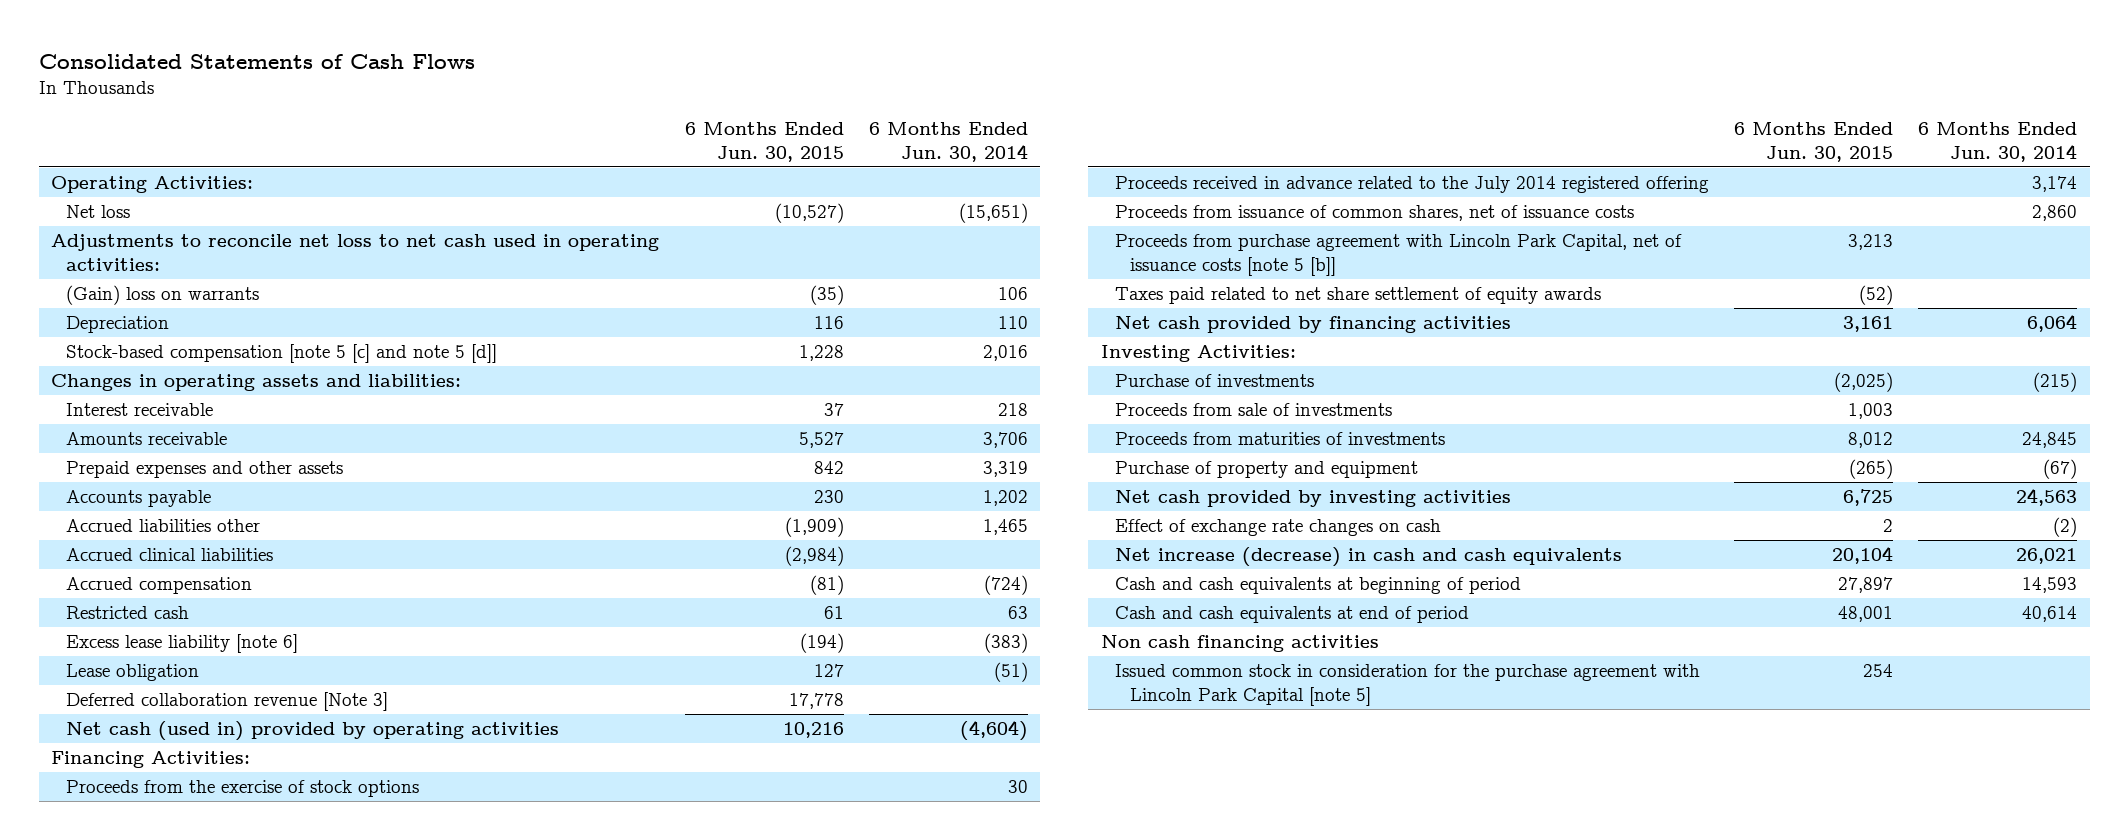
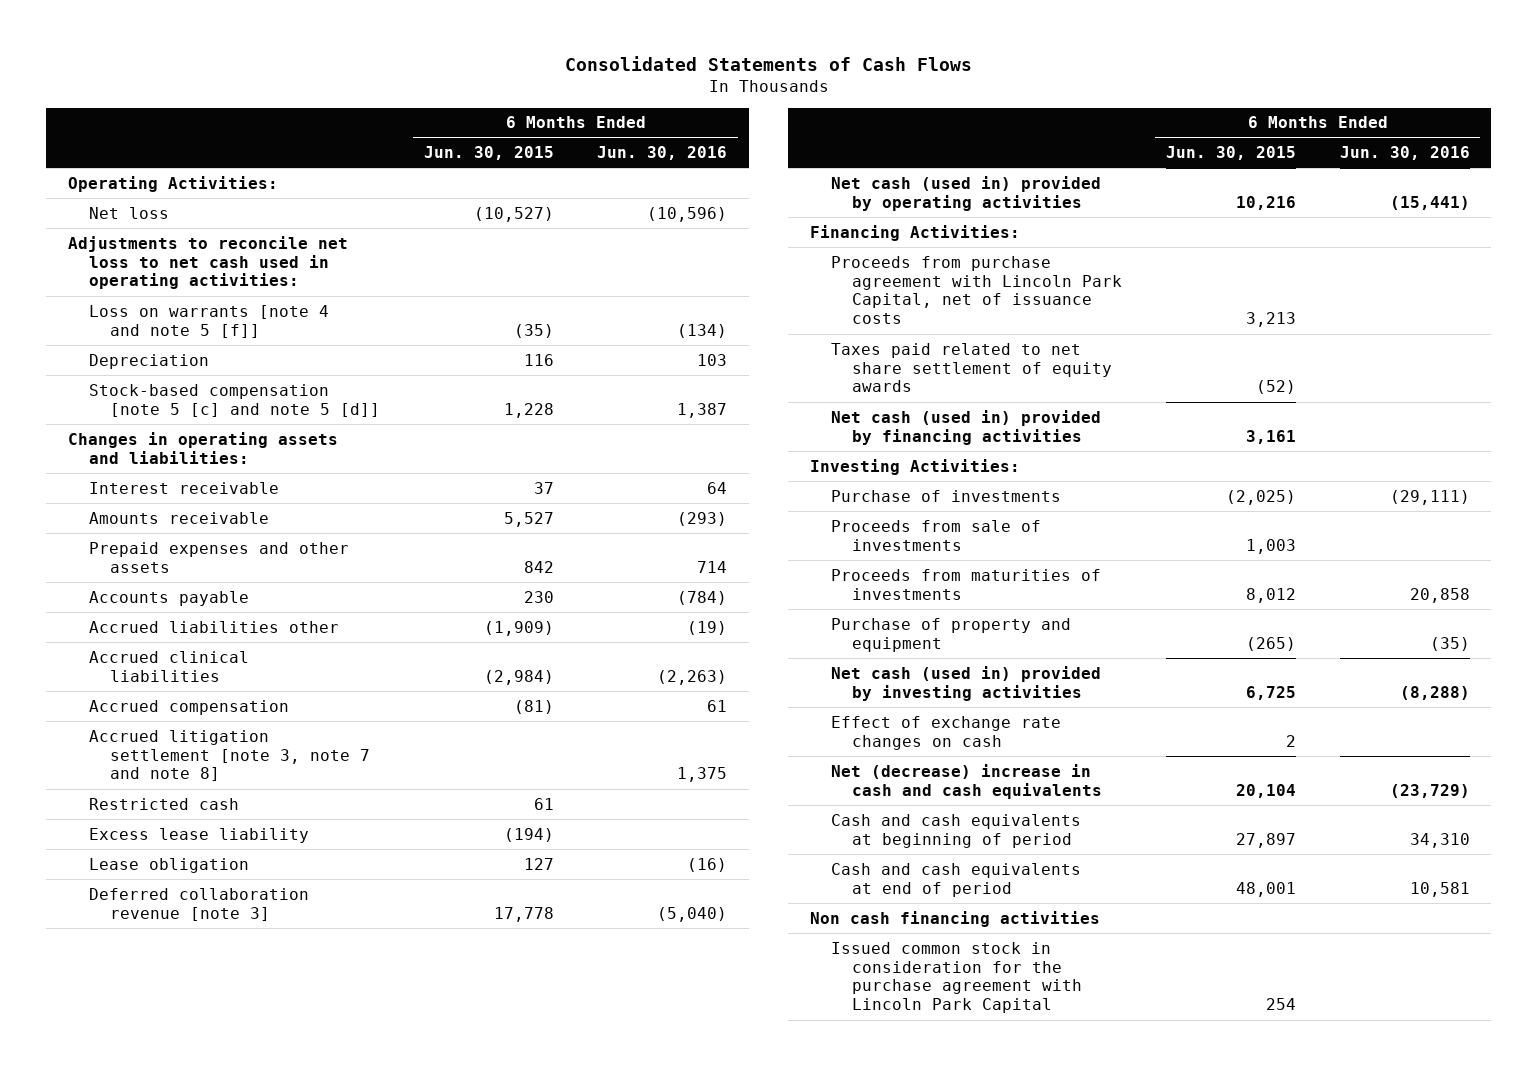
- | 6 Months Ended Jun. 30, 2015 | 6 Months Ended Jun. 30, 2014
+ | 6 Months Ended Jun. 30, 2015 | 6 Months Ended Jun. 30, 2016
- (Gain) loss on warrants | (35) | 106
+ Loss on warrants [note 4 and note 5 [f]] | (35) | (134)
+ Accrued litigation settlement [note 3, note 7 and note 8] | | 1,375
- Excess lease liability [note 6] | (194) | (383)
+ Excess lease liability | (194) |
- Deferred collaboration revenue [Note 3] | 17,778 |
+ Deferred collaboration revenue [note 3] | 17,778 | (5,040)
- Proceeds from the exercise of stock options | | 30
- Proceeds received in advance related to the July 2014 registered offering | | 3,174
- Proceeds from issuance of common shares, net of issuance costs | | 2,860
- Proceeds from purchase agreement with Lincoln Park Capital, net of issuance costs [note 5 [b]] | 3,213 |
+ Proceeds from purchase agreement with Lincoln Park Capital, net of issuance costs | 3,213 |
- Net cash provided by financing activities | 3,161 | 6,064
+ Net cash (used in) provided by financing activities | 3,161 |
- Net cash provided by investing activities | 6,725 | 24,563
+ Net cash (used in) provided by investing activities | 6,725 | (8,288)
- Net increase (decrease) in cash and cash equivalents | 20,104 | 26,021
+ Net (decrease) increase in cash and cash equivalents | 20,104 | (23,729)
- Issued common stock in consideration for the purchase agreement with Lincoln Park Capital [note 5] | 254 |
+ Issued common stock in consideration for the purchase agreement with Lincoln Park Capital | 254 |

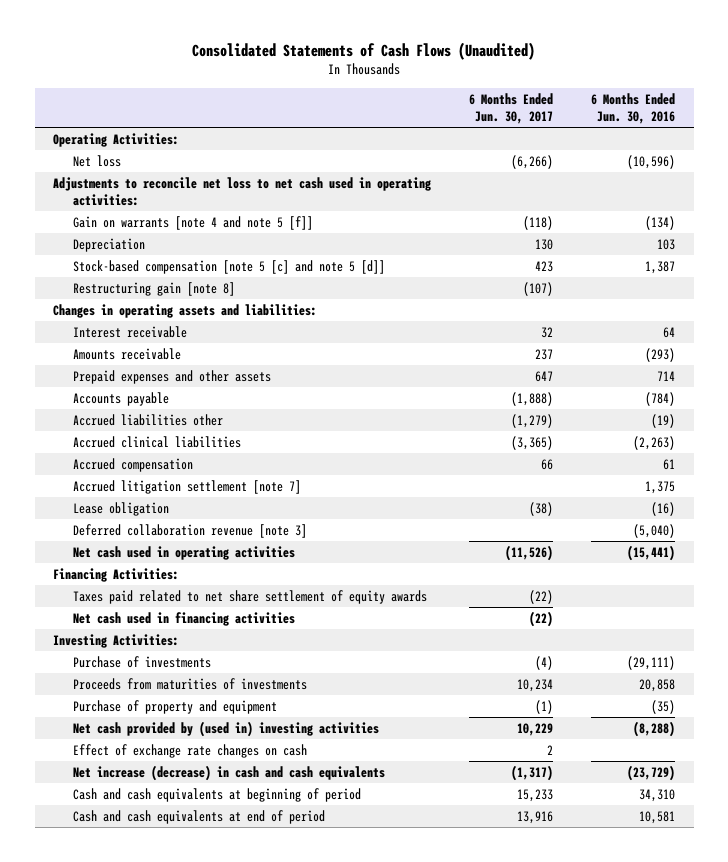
- Consolidated Statements of Cash Flows
+ Consolidated Statements of Cash Flows (Unaudited)
- | 6 Months Ended Jun. 30, 2015 | 6 Months Ended Jun. 30, 2016
+ | 6 Months Ended Jun. 30, 2017 | 6 Months Ended Jun. 30, 2016
- Loss on warrants [note 4 and note 5 [f]] | (35) | (134)
+ Gain on warrants [note 4 and note 5 [f]] | (118) | (134)
+ Restructuring gain [note 8] | (107) |
- Accrued litigation settlement [note 3, note 7 and note 8] | | 1,375
- Restricted cash | 61 |
- Excess lease liability | (194) |
+ Accrued litigation settlement [note 7] | | 1,375
- Net cash (used in) provided by operating activities | 10,216 | (15,441)
+ Net cash used in operating activities | (11,526) | (15,441)
- Proceeds from purchase agreement with Lincoln Park Capital, net of issuance costs | 3,213 |
- Net cash (used in) provided by financing activities | 3,161 |
+ Net cash used in financing activities | (22) |
- Proceeds from sale of investments | 1,003 |
- Net cash (used in) provided by investing activities | 6,725 | (8,288)
+ Net cash provided by (used in) investing activities | 10,229 | (8,288)
- Net (decrease) increase in cash and cash equivalents | 20,104 | (23,729)
+ Net increase (decrease) in cash and cash equivalents | (1,317) | (23,729)
- Non cash financing activities
- Issued common stock in consideration for the purchase agreement with Lincoln Park Capital | 254 |

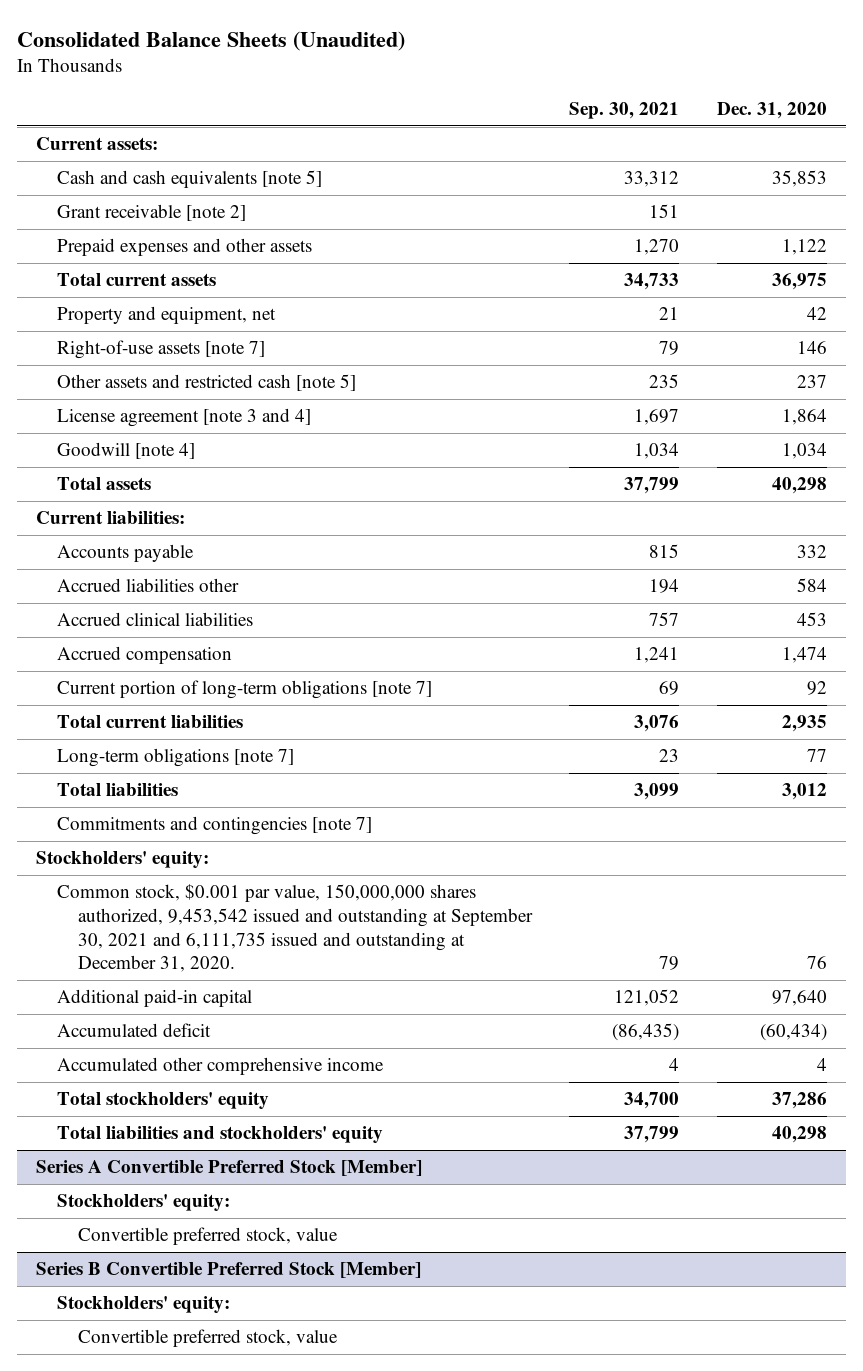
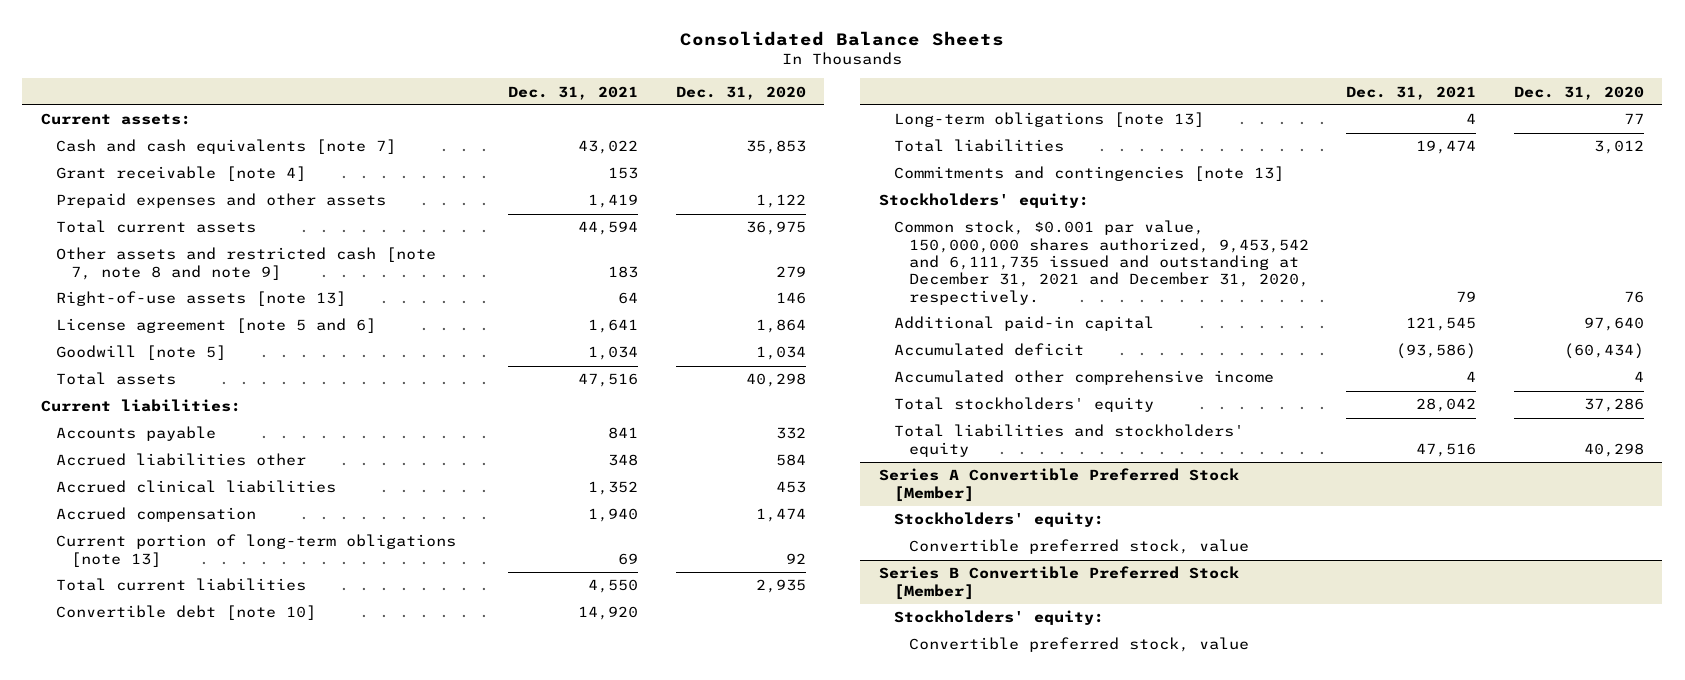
- Consolidated Balance Sheets (Unaudited)
+ Consolidated Balance Sheets
- | Sep. 30, 2021 | Dec. 31, 2020
+ | Dec. 31, 2021 | Dec. 31, 2020
- Cash and cash equivalents [note 5] | 33,312 | 35,853
- Grant receivable [note 2] | 151 |
+ Cash and cash equivalents [note 7] | 43,022 | 35,853
+ Grant receivable [note 4] | 153 |
- Property and equipment, net | 21 | 42
- Right-of-use assets [note 7] | 79 | 146
- Other assets and restricted cash [note 5] | 235 | 237
- License agreement [note 3 and 4] | 1,697 | 1,864
- Goodwill [note 4] | 1,034 | 1,034
+ Other assets and restricted cash [note 7, note 8 and note 9] | 183 | 279
+ Right-of-use assets [note 13] | 64 | 146
+ License agreement [note 5 and 6] | 1,641 | 1,864
+ Goodwill [note 5] | 1,034 | 1,034
- Current portion of long-term obligations [note 7] | 69 | 92
+ Current portion of long-term obligations [note 13] | 69 | 92
- Long-term obligations [note 7] | 23 | 77
+ Convertible debt [note 10] | 14,920 |
+ Long-term obligations [note 13] | 4 | 77
- Commitments and contingencies [note 7]
+ Commitments and contingencies [note 13]
- Common stock, $0.001 par value, 150,000,000 shares authorized, 9,453,542 issued and outstanding at September 30, 2021 and 6,111,735 issued and outstanding at December 31, 2020. | 79 | 76
+ Common stock, $0.001 par value, 150,000,000 shares authorized, 9,453,542 and 6,111,735 issued and outstanding at December 31, 2021 and December 31, 2020, respectively. | 79 | 76

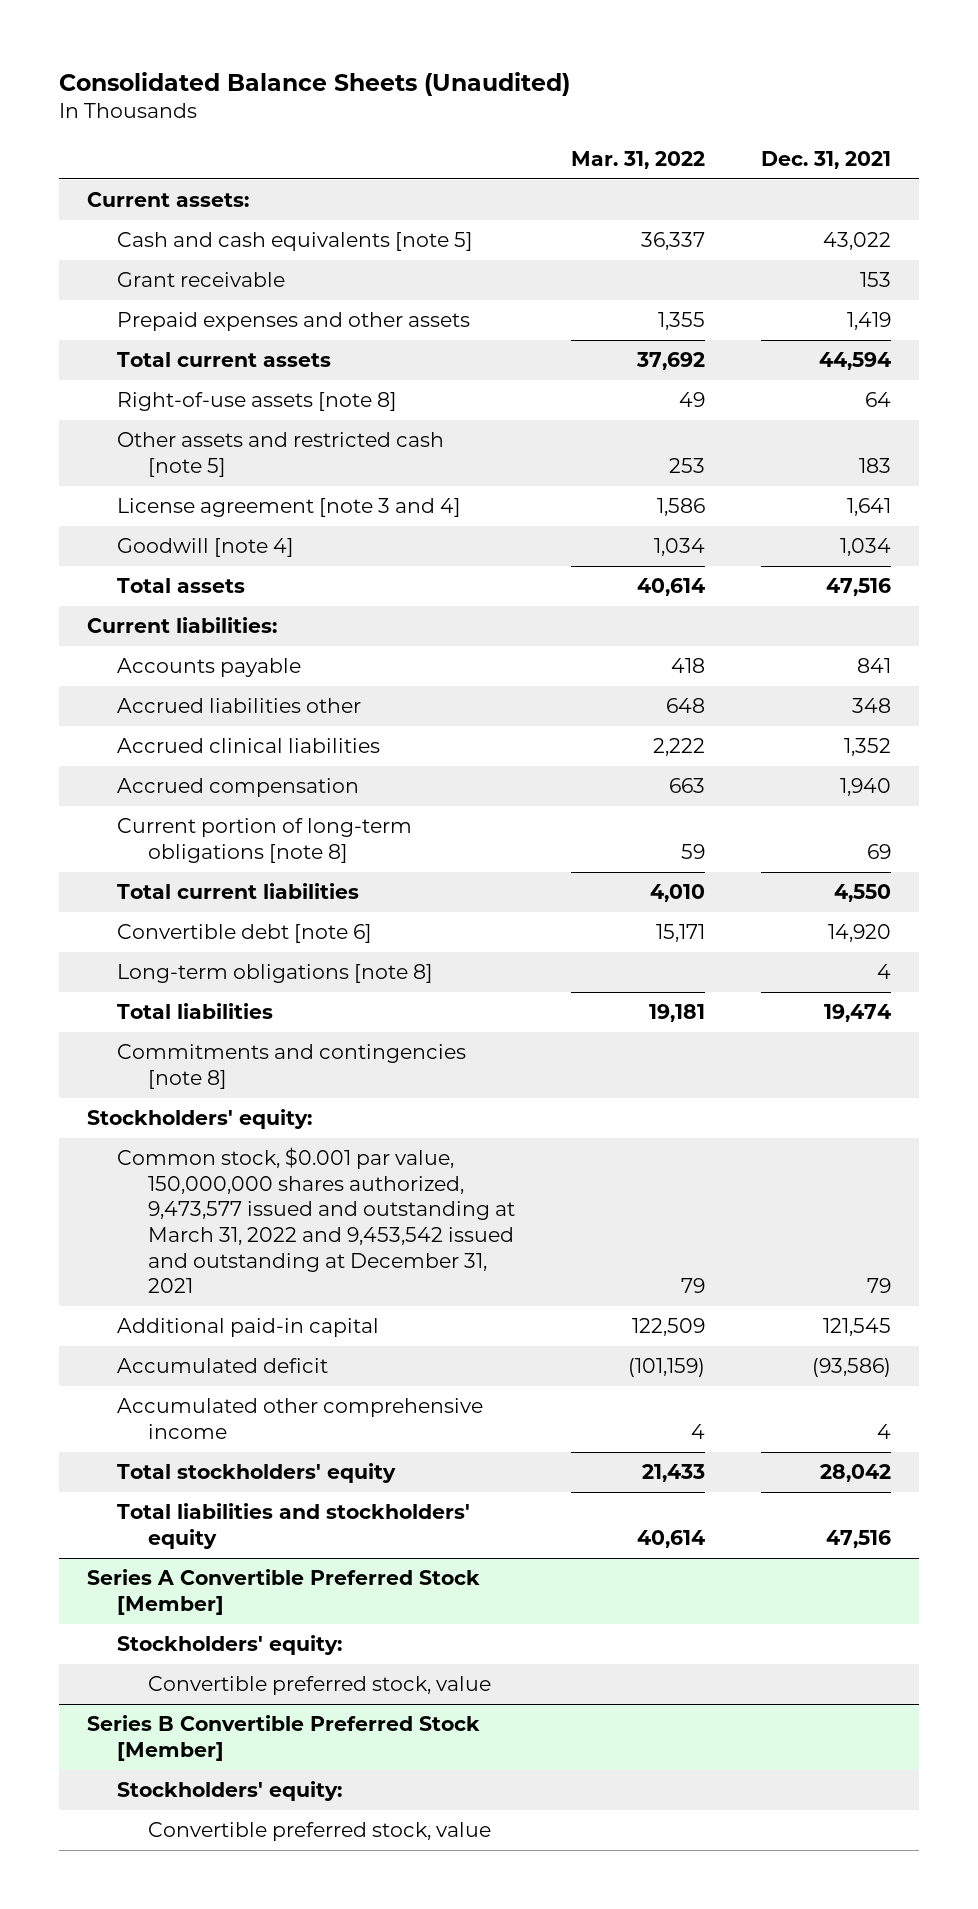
- Consolidated Balance Sheets
+ Consolidated Balance Sheets (Unaudited)
- | Dec. 31, 2021 | Dec. 31, 2020
+ | Mar. 31, 2022 | Dec. 31, 2021
- Cash and cash equivalents [note 7] | 43,022 | 35,853
- Grant receivable [note 4] | 153 |
+ Cash and cash equivalents [note 5] | 36,337 | 43,022
+ Grant receivable | | 153
- Other assets and restricted cash [note 7, note 8 and note 9] | 183 | 279
- Right-of-use assets [note 13] | 64 | 146
- License agreement [note 5 and 6] | 1,641 | 1,864
- Goodwill [note 5] | 1,034 | 1,034
+ Right-of-use assets [note 8] | 49 | 64
+ Other assets and restricted cash [note 5] | 253 | 183
+ License agreement [note 3 and 4] | 1,586 | 1,641
+ Goodwill [note 4] | 1,034 | 1,034
- Current portion of long-term obligations [note 13] | 69 | 92
+ Current portion of long-term obligations [note 8] | 59 | 69
- Convertible debt [note 10] | 14,920 |
- Long-term obligations [note 13] | 4 | 77
+ Convertible debt [note 6] | 15,171 | 14,920
+ Long-term obligations [note 8] | | 4
- Commitments and contingencies [note 13]
+ Commitments and contingencies [note 8]
- Common stock, $0.001 par value, 150,000,000 shares authorized, 9,453,542 and 6,111,735 issued and outstanding at December 31, 2021 and December 31, 2020, respectively. | 79 | 76
+ Common stock, $0.001 par value, 150,000,000 shares authorized, 9,473,577 issued and outstanding at March 31, 2022 and 9,453,542 issued and outstanding at December 31, 2021 | 79 | 79

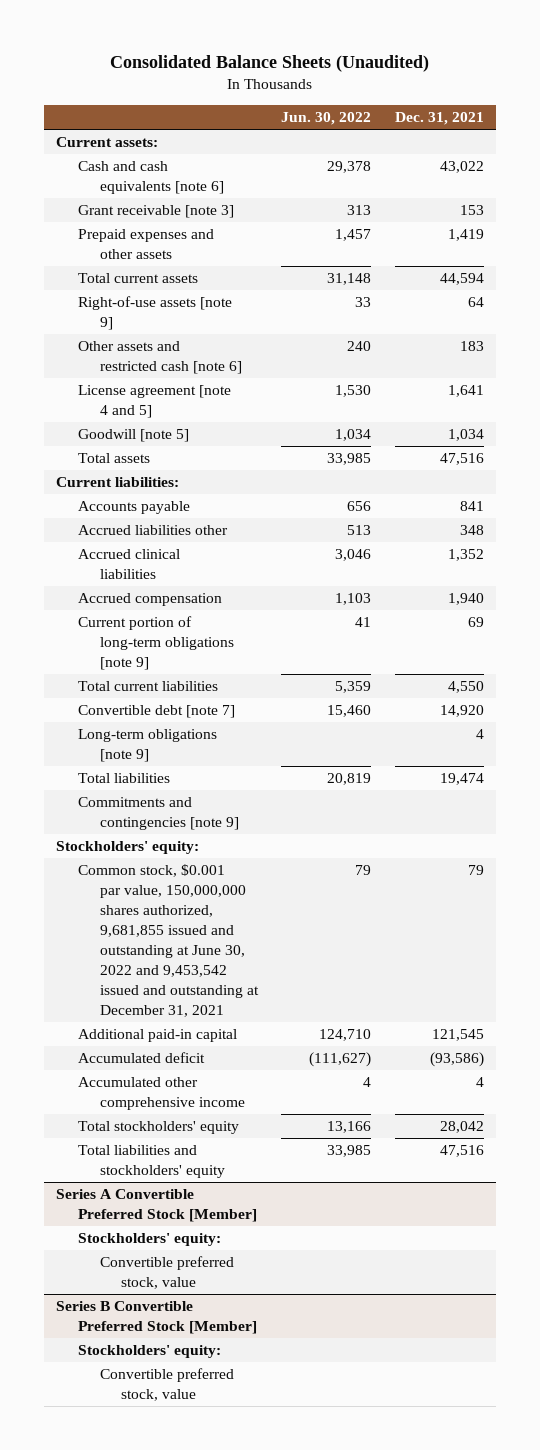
- | Mar. 31, 2022 | Dec. 31, 2021
+ | Jun. 30, 2022 | Dec. 31, 2021
- Cash and cash equivalents [note 5] | 36,337 | 43,022
- Grant receivable | | 153
+ Cash and cash equivalents [note 6] | 29,378 | 43,022
+ Grant receivable [note 3] | 313 | 153
- Right-of-use assets [note 8] | 49 | 64
- Other assets and restricted cash [note 5] | 253 | 183
- License agreement [note 3 and 4] | 1,586 | 1,641
- Goodwill [note 4] | 1,034 | 1,034
+ Right-of-use assets [note 9] | 33 | 64
+ Other assets and restricted cash [note 6] | 240 | 183
+ License agreement [note 4 and 5] | 1,530 | 1,641
+ Goodwill [note 5] | 1,034 | 1,034
- Current portion of long-term obligations [note 8] | 59 | 69
+ Current portion of long-term obligations [note 9] | 41 | 69
- Convertible debt [note 6] | 15,171 | 14,920
- Long-term obligations [note 8] | | 4
+ Convertible debt [note 7] | 15,460 | 14,920
+ Long-term obligations [note 9] | | 4
- Commitments and contingencies [note 8]
+ Commitments and contingencies [note 9]
- Common stock, $0.001 par value, 150,000,000 shares authorized, 9,473,577 issued and outstanding at March 31, 2022 and 9,453,542 issued and outstanding at December 31, 2021 | 79 | 79
+ Common stock, $0.001 par value, 150,000,000 shares authorized, 9,681,855 issued and outstanding at June 30, 2022 and 9,453,542 issued and outstanding at December 31, 2021 | 79 | 79

